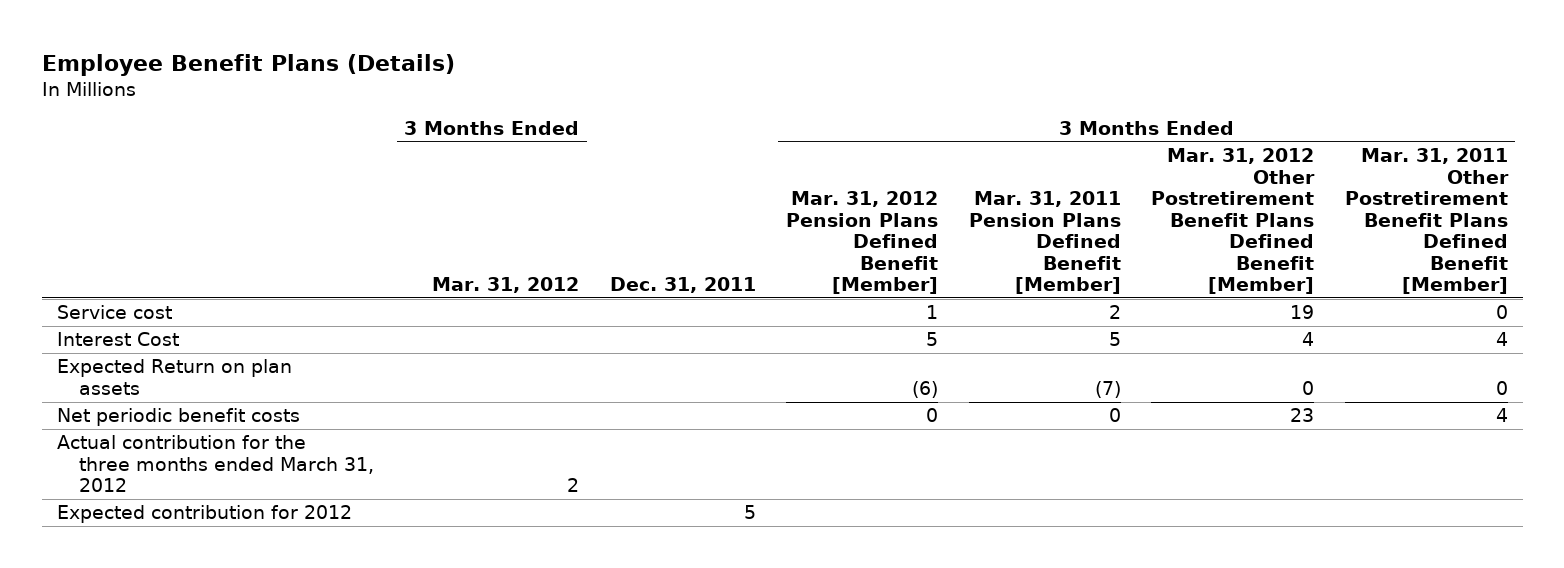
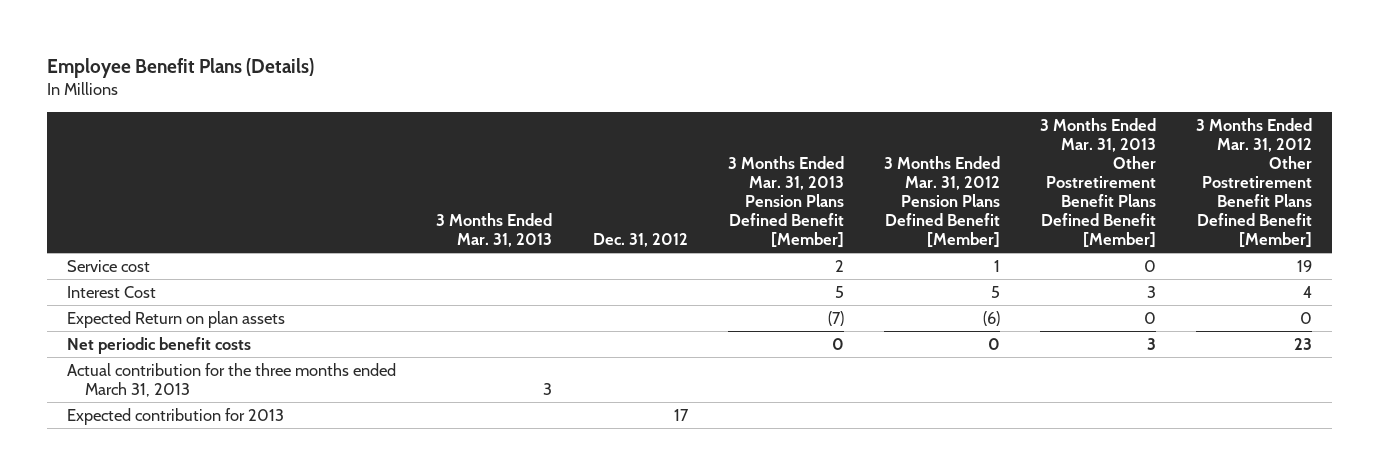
- | 3 Months Ended Mar. 31, 2012 | Dec. 31, 2011 | 3 Months Ended Mar. 31, 2012 Pension Plans Defined Benefit [Member] | 3 Months Ended Mar. 31, 2011 Pension Plans Defined Benefit [Member] | 3 Months Ended Mar. 31, 2012 Other Postretirement Benefit Plans Defined Benefit [Member] | 3 Months Ended Mar. 31, 2011 Other Postretirement Benefit Plans Defined Benefit [Member]
+ | 3 Months Ended Mar. 31, 2013 | Dec. 31, 2012 | 3 Months Ended Mar. 31, 2013 Pension Plans Defined Benefit [Member] | 3 Months Ended Mar. 31, 2012 Pension Plans Defined Benefit [Member] | 3 Months Ended Mar. 31, 2013 Other Postretirement Benefit Plans Defined Benefit [Member] | 3 Months Ended Mar. 31, 2012 Other Postretirement Benefit Plans Defined Benefit [Member]
- Actual contribution for the three months ended March 31, 2012 | 2 | | | | |
- Expected contribution for 2012 | | 5 | | | |
+ Actual contribution for the three months ended March 31, 2013 | 3 | | | | |
+ Expected contribution for 2013 | | 17 | | | |

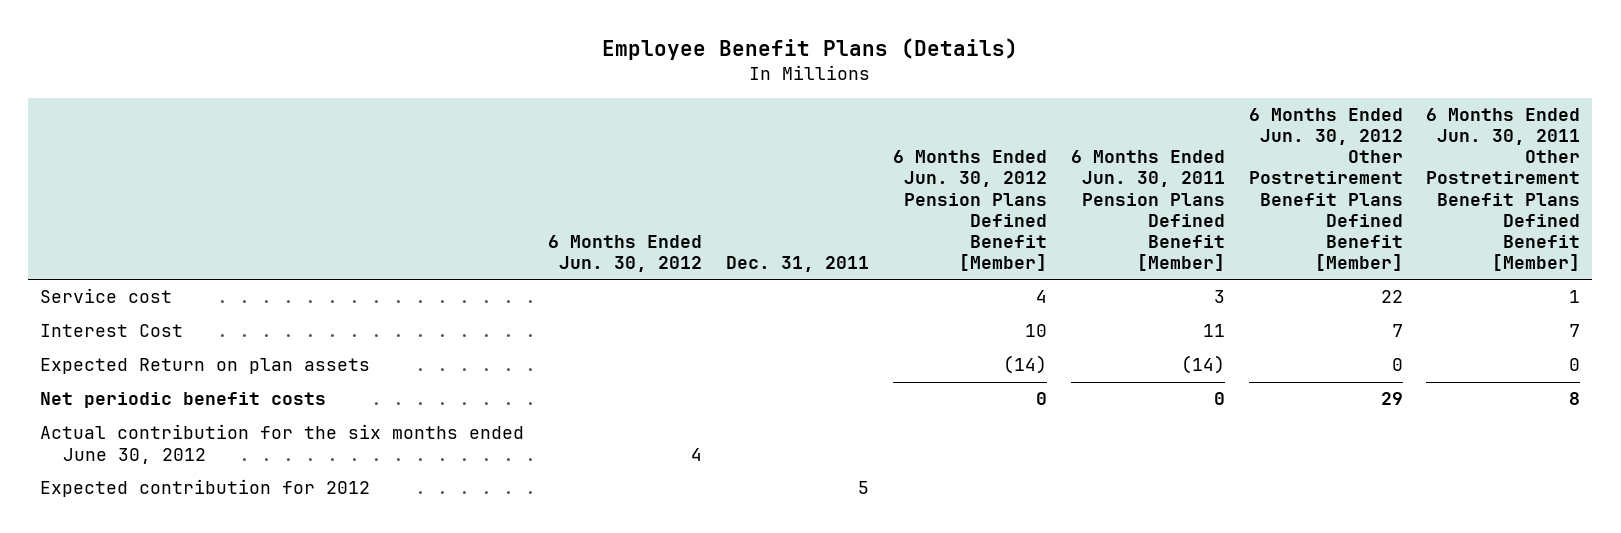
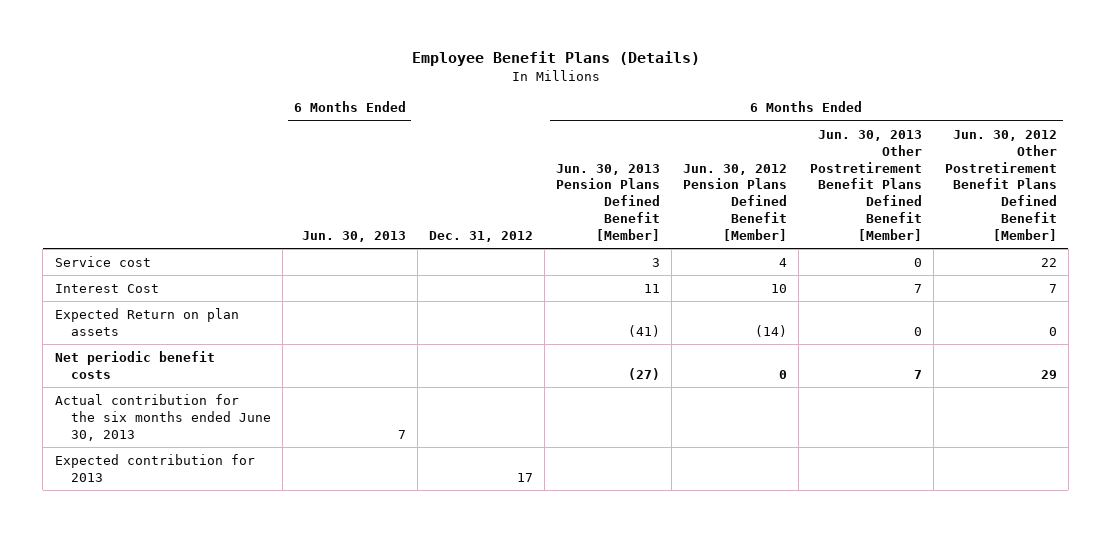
- | 6 Months Ended Jun. 30, 2012 | Dec. 31, 2011 | 6 Months Ended Jun. 30, 2012 Pension Plans Defined Benefit [Member] | 6 Months Ended Jun. 30, 2011 Pension Plans Defined Benefit [Member] | 6 Months Ended Jun. 30, 2012 Other Postretirement Benefit Plans Defined Benefit [Member] | 6 Months Ended Jun. 30, 2011 Other Postretirement Benefit Plans Defined Benefit [Member]
+ | 6 Months Ended Jun. 30, 2013 | Dec. 31, 2012 | 6 Months Ended Jun. 30, 2013 Pension Plans Defined Benefit [Member] | 6 Months Ended Jun. 30, 2012 Pension Plans Defined Benefit [Member] | 6 Months Ended Jun. 30, 2013 Other Postretirement Benefit Plans Defined Benefit [Member] | 6 Months Ended Jun. 30, 2012 Other Postretirement Benefit Plans Defined Benefit [Member]
- Actual contribution for the six months ended June 30, 2012 | 4 | | | | |
- Expected contribution for 2012 | | 5 | | | |
+ Actual contribution for the six months ended June 30, 2013 | 7 | | | | |
+ Expected contribution for 2013 | | 17 | | | |

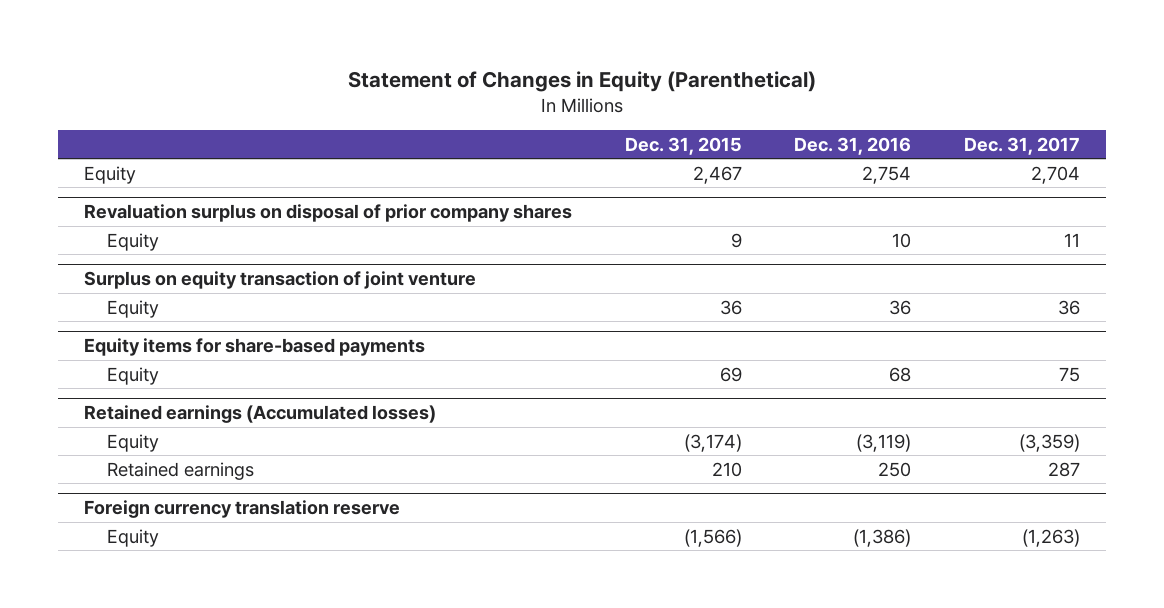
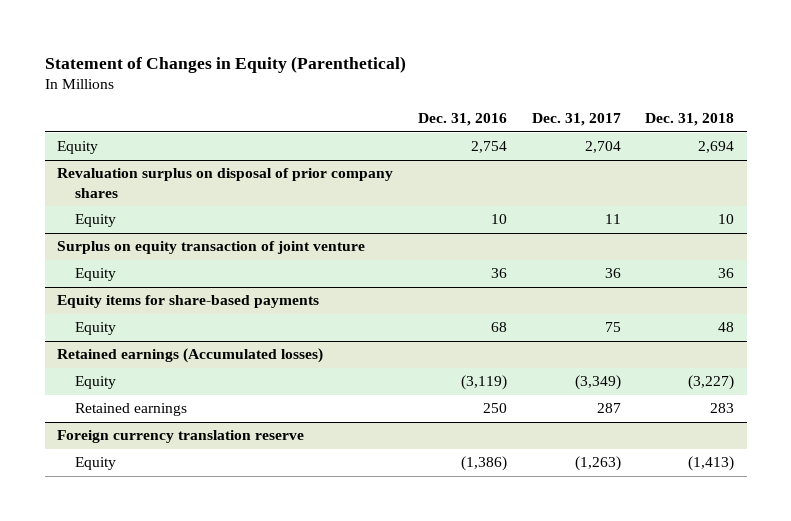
- | Dec. 31, 2015 | Dec. 31, 2016 | Dec. 31, 2017
+ | Dec. 31, 2016 | Dec. 31, 2017 | Dec. 31, 2018
@ Retained earnings (Accumulated losses)
- Equity | (3,174) | (3,119) | (3,359)
+ Equity | (3,119) | (3,349) | (3,227)

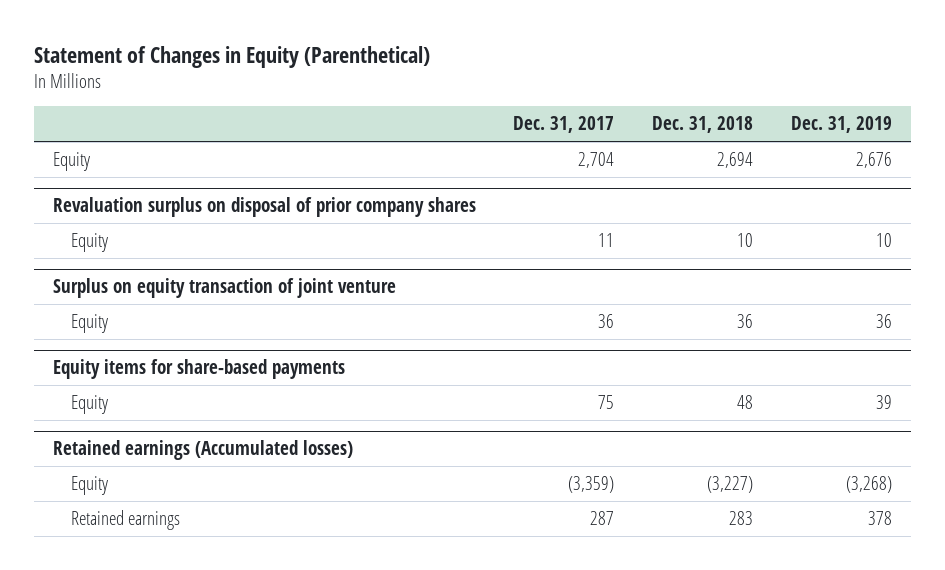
- | Dec. 31, 2016 | Dec. 31, 2017 | Dec. 31, 2018
+ | Dec. 31, 2017 | Dec. 31, 2018 | Dec. 31, 2019
@ Retained earnings (Accumulated losses)
- Equity | (3,119) | (3,349) | (3,227)
+ Equity | (3,359) | (3,227) | (3,268)
- Foreign currency translation reserve
- Equity | (1,386) | (1,263) | (1,413)

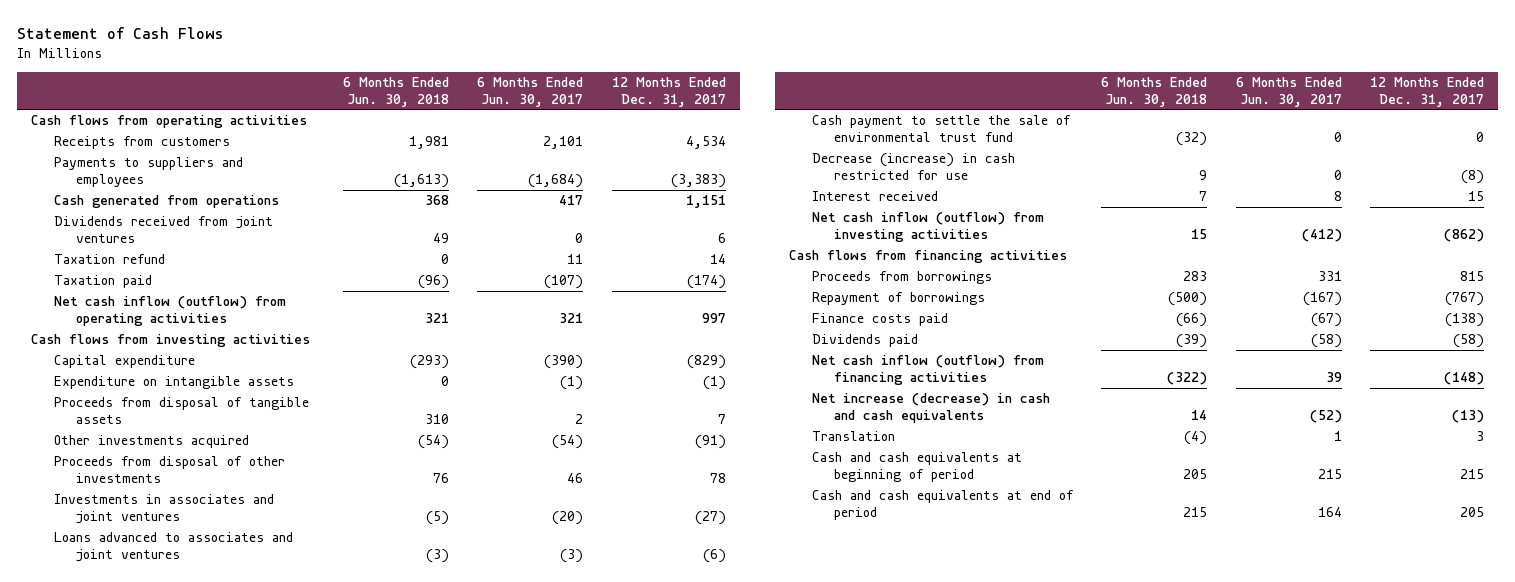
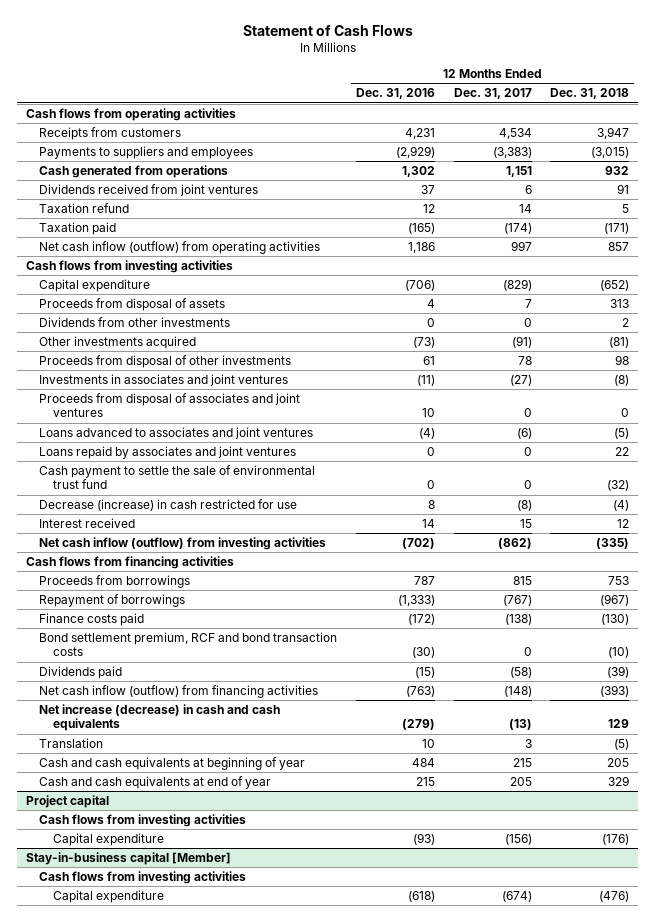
- | 6 Months Ended Jun. 30, 2018 | 6 Months Ended Jun. 30, 2017 | 12 Months Ended Dec. 31, 2017
+ | 12 Months Ended Dec. 31, 2016 | 12 Months Ended Dec. 31, 2017 | 12 Months Ended Dec. 31, 2018
- Expenditure on intangible assets | 0 | (1) | (1)
- Proceeds from disposal of tangible assets | 310 | 2 | 7
+ Proceeds from disposal of assets | 4 | 7 | 313
+ Dividends from other investments | 0 | 0 | 2
+ Proceeds from disposal of associates and joint ventures | 10 | 0 | 0
+ Loans repaid by associates and joint ventures | 0 | 0 | 22
+ Bond settlement premium, RCF and bond transaction costs | (30) | 0 | (10)
- Cash and cash equivalents at beginning of period | 205 | 215 | 215
- Cash and cash equivalents at end of period | 215 | 164 | 205
+ Cash and cash equivalents at beginning of year | 484 | 215 | 205
+ Cash and cash equivalents at end of year | 215 | 205 | 329
+ Project capital
+ Cash flows from investing activities
+ Capital expenditure | (93) | (156) | (176)
+ Stay-in-business capital [Member]
+ Cash flows from investing activities
+ Capital expenditure | (618) | (674) | (476)

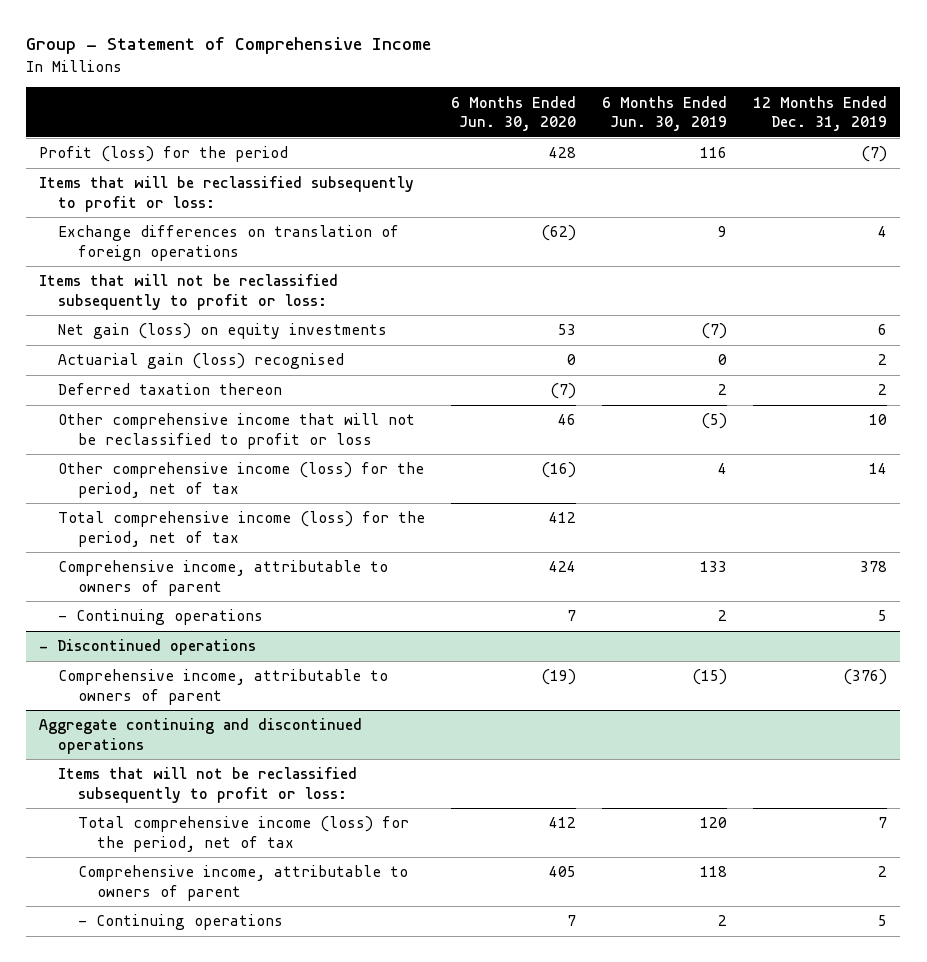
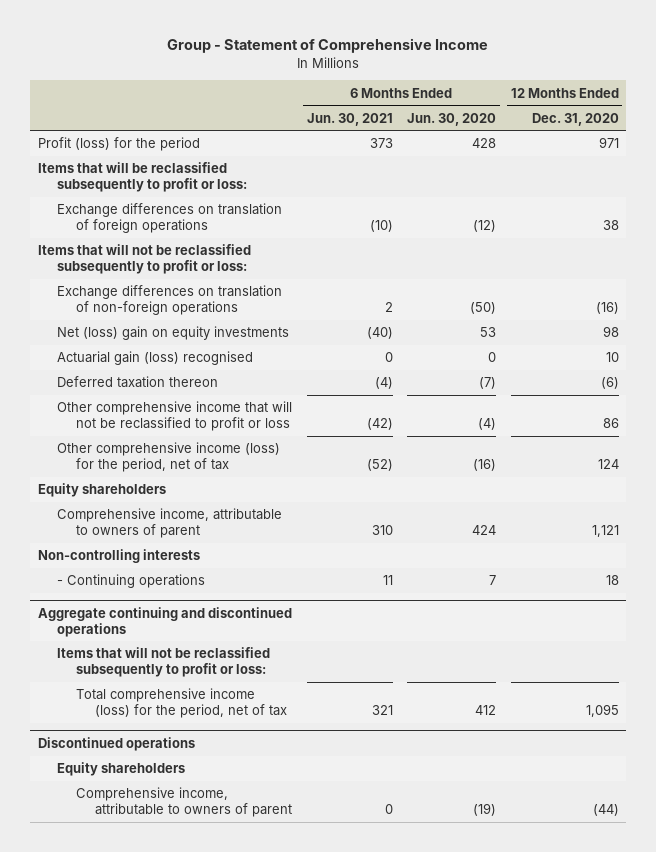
- | 6 Months Ended Jun. 30, 2020 | 6 Months Ended Jun. 30, 2019 | 12 Months Ended Dec. 31, 2019
+ | 6 Months Ended Jun. 30, 2021 | 6 Months Ended Jun. 30, 2020 | 12 Months Ended Dec. 31, 2020
- Exchange differences on translation of foreign operations | (62) | 9 | 4
+ Exchange differences on translation of foreign operations | (10) | (12) | 38
- Net gain (loss) on equity investments | 53 | (7) | 6
+ Exchange differences on translation of non-foreign operations | 2 | (50) | (16)
+ Net (loss) gain on equity investments | (40) | 53 | 98
- Other comprehensive income that will not be reclassified to profit or loss | 46 | (5) | 10
+ Other comprehensive income that will not be reclassified to profit or loss | (42) | (4) | 86
- Total comprehensive income (loss) for the period, net of tax | 412 | |
+ Equity shareholders
+ Non-controlling interests
- - Discontinued operations
- Comprehensive income, attributable to owners of parent | (19) | (15) | (376)
@ Aggregate continuing and discontinued operations
- Comprehensive income, attributable to owners of parent | 405 | 118 | 2
- - Continuing operations | 7 | 2 | 5
+ Discontinued operations
+ Equity shareholders
+ Comprehensive income, attributable to owners of parent | 0 | (19) | (44)

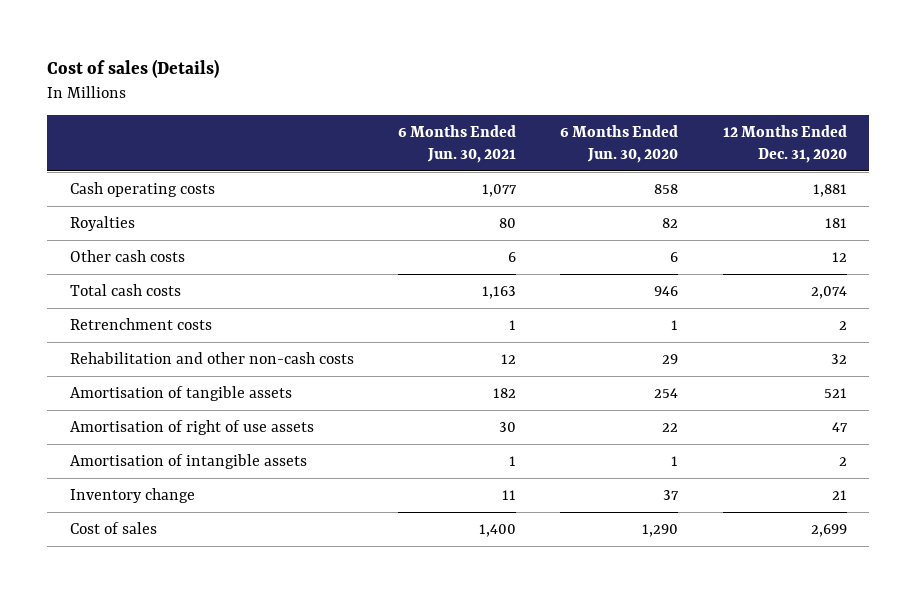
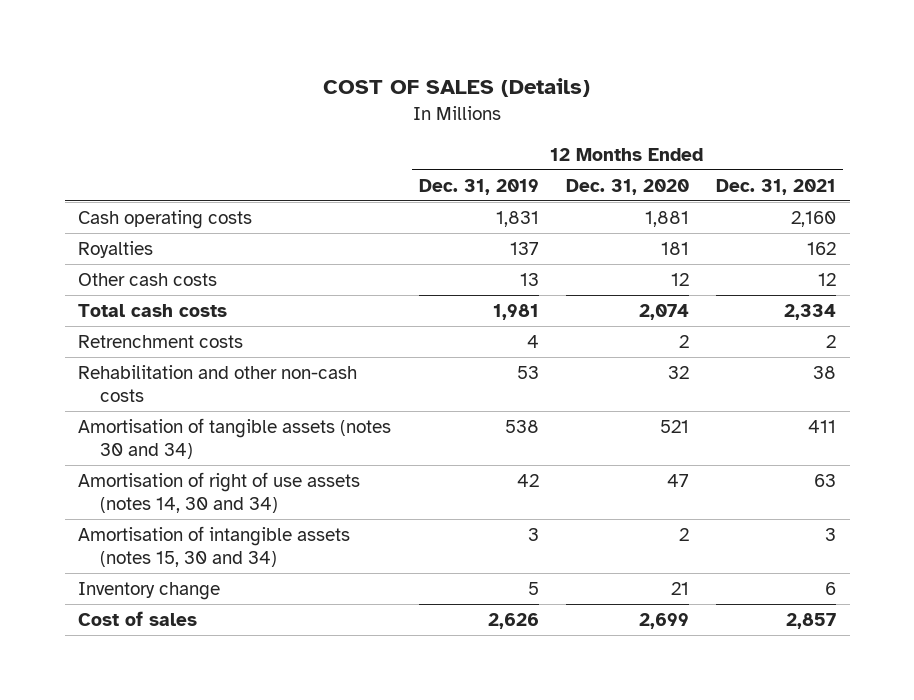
- Cost of sales (Details)
+ COST OF SALES (Details)
- | 6 Months Ended Jun. 30, 2021 | 6 Months Ended Jun. 30, 2020 | 12 Months Ended Dec. 31, 2020
+ | 12 Months Ended Dec. 31, 2019 | 12 Months Ended Dec. 31, 2020 | 12 Months Ended Dec. 31, 2021
- Amortisation of tangible assets | 182 | 254 | 521
- Amortisation of right of use assets | 30 | 22 | 47
- Amortisation of intangible assets | 1 | 1 | 2
+ Amortisation of tangible assets (notes 30 and 34) | 538 | 521 | 411
+ Amortisation of right of use assets (notes 14, 30 and 34) | 42 | 47 | 63
+ Amortisation of intangible assets (notes 15, 30 and 34) | 3 | 2 | 3

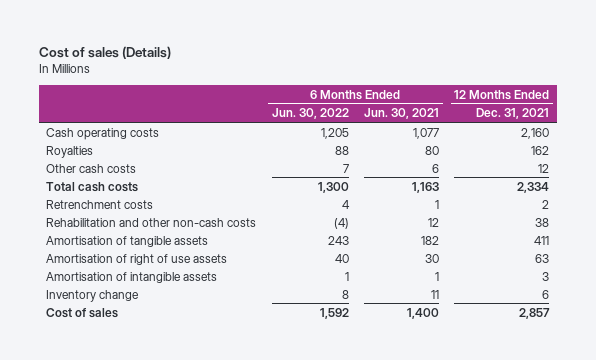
- COST OF SALES (Details)
+ Cost of sales (Details)
- | 12 Months Ended Dec. 31, 2019 | 12 Months Ended Dec. 31, 2020 | 12 Months Ended Dec. 31, 2021
+ | 6 Months Ended Jun. 30, 2022 | 6 Months Ended Jun. 30, 2021 | 12 Months Ended Dec. 31, 2021
- Amortisation of tangible assets (notes 30 and 34) | 538 | 521 | 411
- Amortisation of right of use assets (notes 14, 30 and 34) | 42 | 47 | 63
- Amortisation of intangible assets (notes 15, 30 and 34) | 3 | 2 | 3
+ Amortisation of tangible assets | 243 | 182 | 411
+ Amortisation of right of use assets | 40 | 30 | 63
+ Amortisation of intangible assets | 1 | 1 | 3

